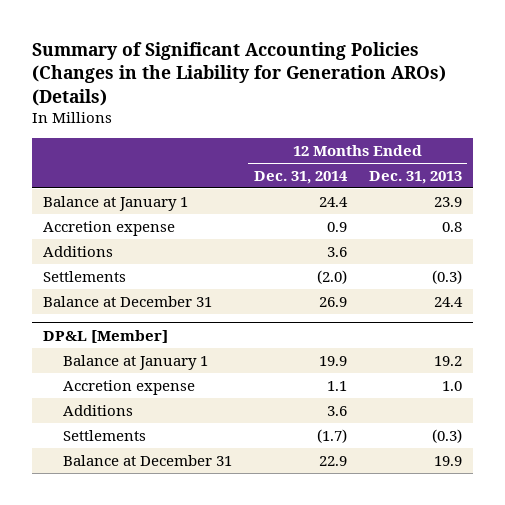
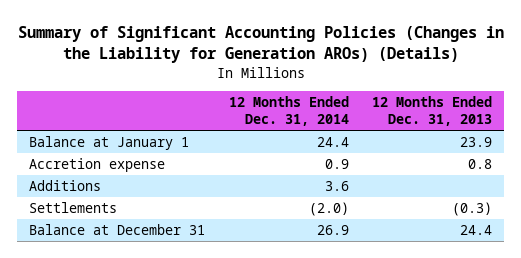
- DP&L [Member]
- Balance at January 1 | 19.9 | 19.2
- Accretion expense | 1.1 | 1.0
- Additions | 3.6 |
- Settlements | (1.7) | (0.3)
- Balance at December 31 | 22.9 | 19.9

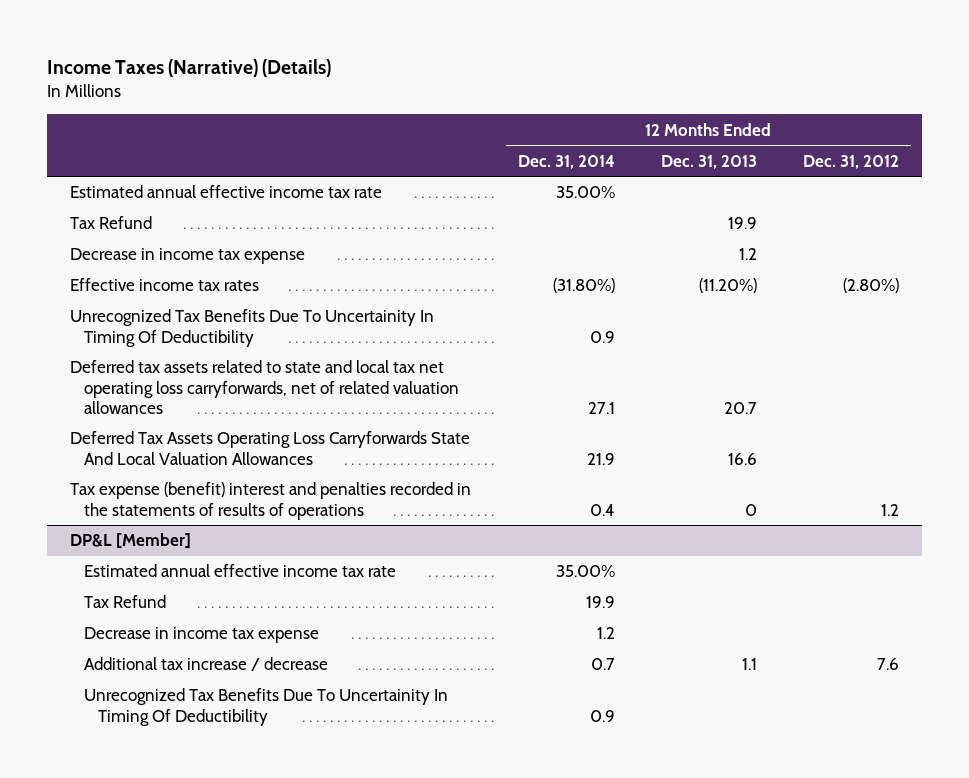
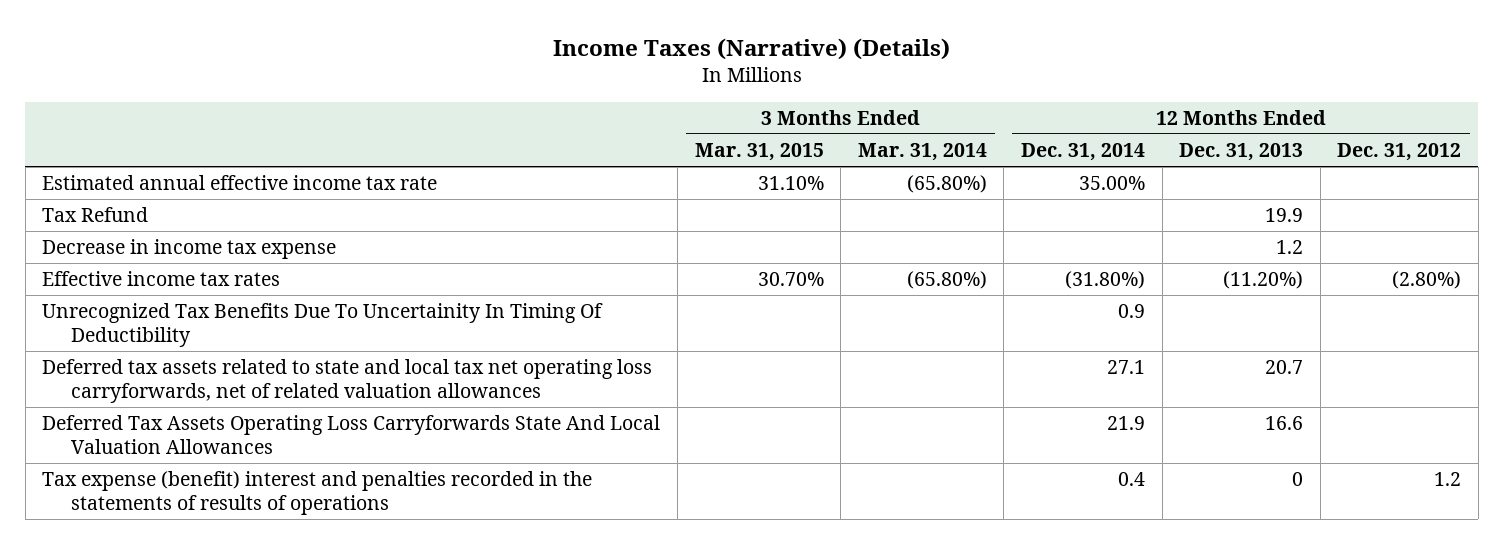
- | 12 Months Ended Dec. 31, 2014 | 12 Months Ended Dec. 31, 2013 | 12 Months Ended Dec. 31, 2012
+ | 3 Months Ended Mar. 31, 2015 | 3 Months Ended Mar. 31, 2014 | 12 Months Ended Dec. 31, 2014 | 12 Months Ended Dec. 31, 2013 | 12 Months Ended Dec. 31, 2012
- DP&L [Member]
- Estimated annual effective income tax rate | 35.00% | |
- Tax Refund | 19.9 | |
- Decrease in income tax expense | 1.2 | |
- Additional tax increase / decrease | 0.7 | 1.1 | 7.6
- Unrecognized Tax Benefits Due To Uncertainity In Timing Of Deductibility | 0.9 | |

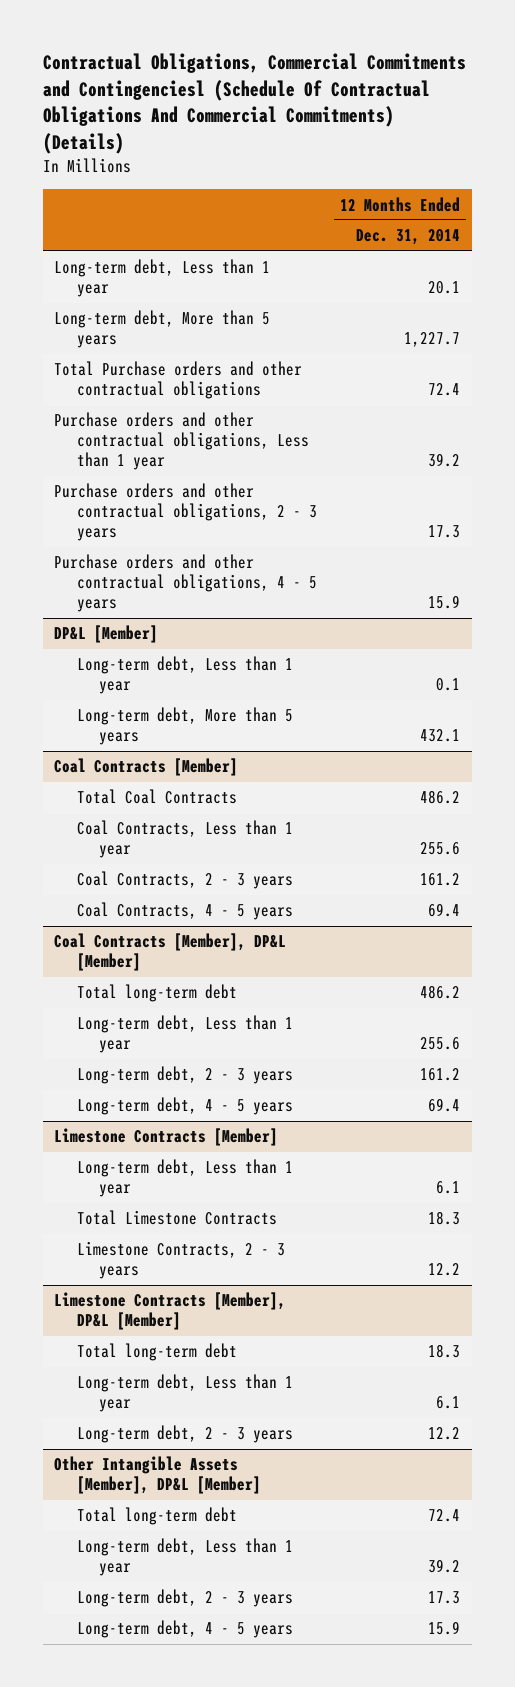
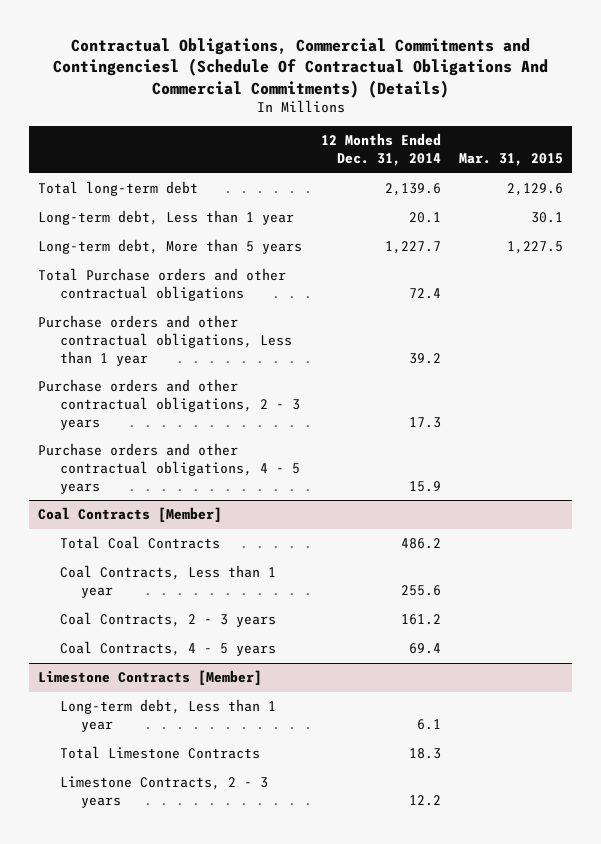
- | 12 Months Ended Dec. 31, 2014
+ | 12 Months Ended Dec. 31, 2014 | Mar. 31, 2015
+ Total long-term debt | 2,139.6 | 2,129.6
- DP&L [Member]
- Long-term debt, Less than 1 year | 0.1
- Long-term debt, More than 5 years | 432.1
- Coal Contracts [Member], DP&L [Member]
- Total long-term debt | 486.2
- Long-term debt, Less than 1 year | 255.6
- Long-term debt, 2 - 3 years | 161.2
- Long-term debt, 4 - 5 years | 69.4
- Limestone Contracts [Member], DP&L [Member]
- Total long-term debt | 18.3
- Long-term debt, Less than 1 year | 6.1
- Long-term debt, 2 - 3 years | 12.2
- Other Intangible Assets [Member], DP&L [Member]
- Total long-term debt | 72.4
- Long-term debt, Less than 1 year | 39.2
- Long-term debt, 2 - 3 years | 17.3
- Long-term debt, 4 - 5 years | 15.9

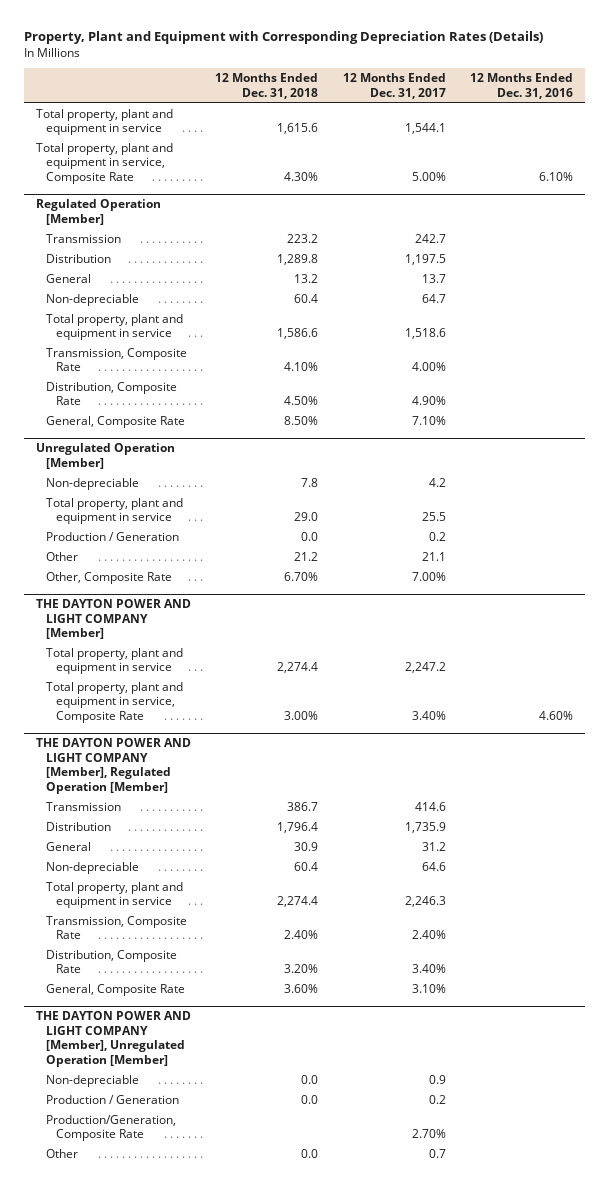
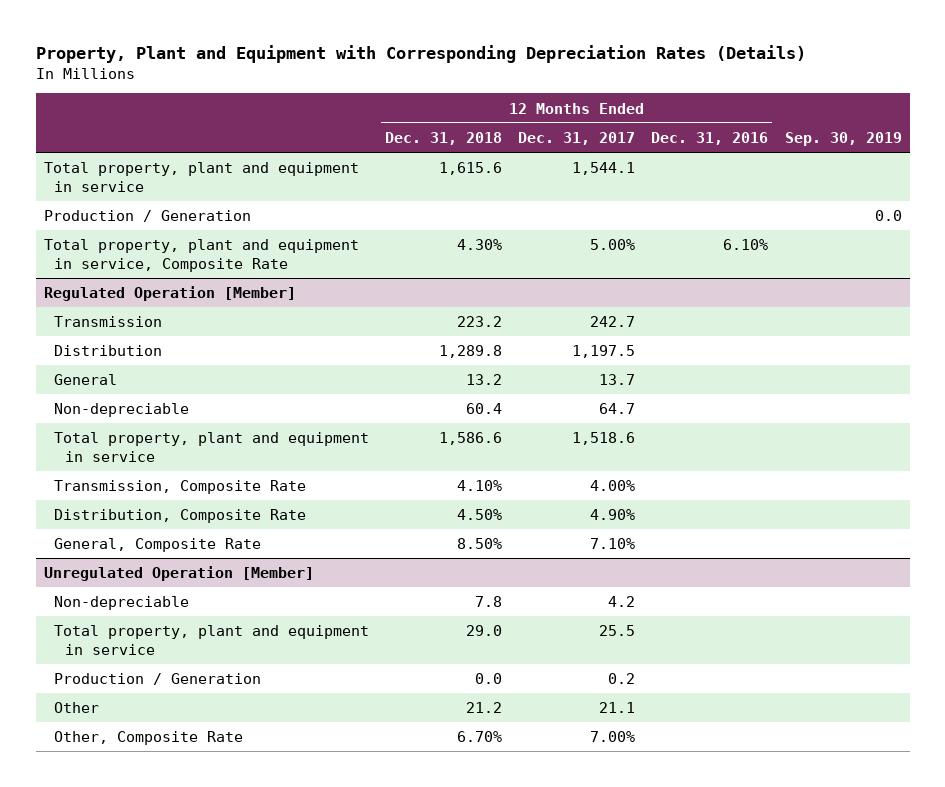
- | 12 Months Ended Dec. 31, 2018 | 12 Months Ended Dec. 31, 2017 | 12 Months Ended Dec. 31, 2016
+ | 12 Months Ended Dec. 31, 2018 | 12 Months Ended Dec. 31, 2017 | 12 Months Ended Dec. 31, 2016 | Sep. 30, 2019
+ Production / Generation | | | | 0.0
- THE DAYTON POWER AND LIGHT COMPANY [Member]
- Total property, plant and equipment in service | 2,274.4 | 2,247.2 |
- Total property, plant and equipment in service, Composite Rate | 3.00% | 3.40% | 4.60%
- THE DAYTON POWER AND LIGHT COMPANY [Member], Regulated Operation [Member]
- Transmission | 386.7 | 414.6 |
- Distribution | 1,796.4 | 1,735.9 |
- General | 30.9 | 31.2 |
- Non-depreciable | 60.4 | 64.6 |
- Total property, plant and equipment in service | 2,274.4 | 2,246.3 |
- Transmission, Composite Rate | 2.40% | 2.40% |
- Distribution, Composite Rate | 3.20% | 3.40% |
- General, Composite Rate | 3.60% | 3.10% |
- THE DAYTON POWER AND LIGHT COMPANY [Member], Unregulated Operation [Member]
- Non-depreciable | 0.0 | 0.9 |
- Production / Generation | 0.0 | 0.2 |
- Production/Generation, Composite Rate | | 2.70% |
- Other | 0.0 | 0.7 |

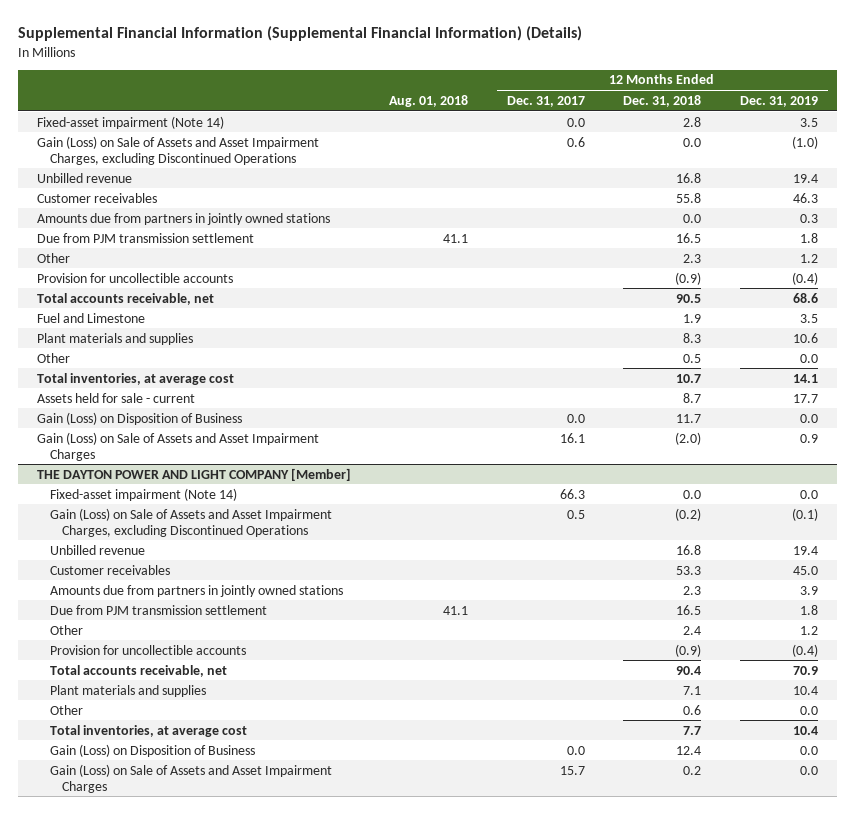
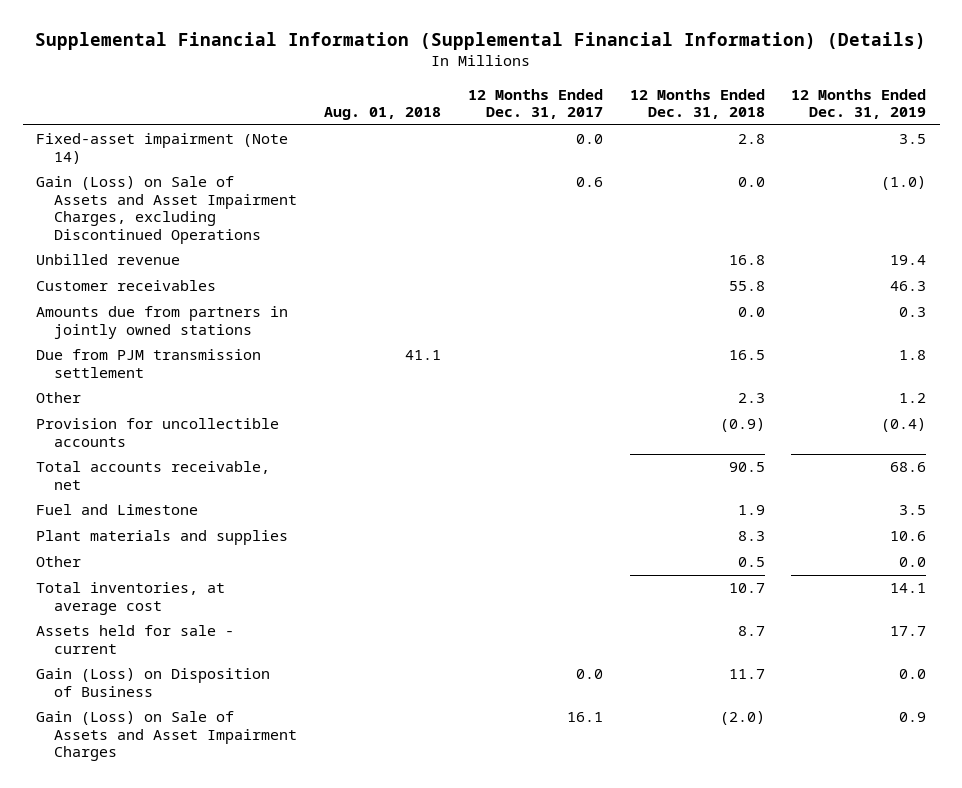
- THE DAYTON POWER AND LIGHT COMPANY [Member]
- Fixed-asset impairment (Note 14) | | 66.3 | 0.0 | 0.0
- Gain (Loss) on Sale of Assets and Asset Impairment Charges, excluding Discontinued Operations | | 0.5 | (0.2) | (0.1)
- Unbilled revenue | | | 16.8 | 19.4
- Customer receivables | | | 53.3 | 45.0
- Amounts due from partners in jointly owned stations | | | 2.3 | 3.9
- Due from PJM transmission settlement | 41.1 | | 16.5 | 1.8
- Other | | | 2.4 | 1.2
- Provision for uncollectible accounts | | | (0.9) | (0.4)
- Total accounts receivable, net | | | 90.4 | 70.9
- Plant materials and supplies | | | 7.1 | 10.4
- Other | | | 0.6 | 0.0
- Total inventories, at average cost | | | 7.7 | 10.4
- Gain (Loss) on Disposition of Business | | 0.0 | 12.4 | 0.0
- Gain (Loss) on Sale of Assets and Asset Impairment Charges | | 15.7 | 0.2 | 0.0

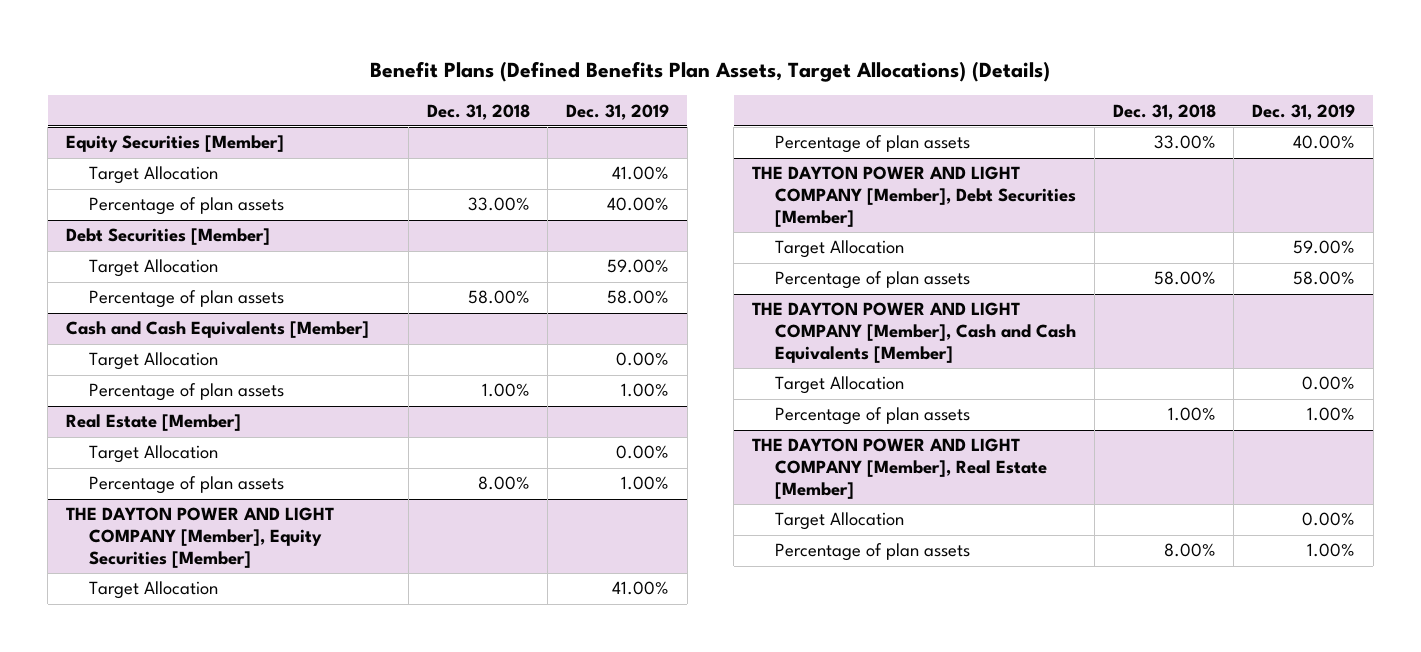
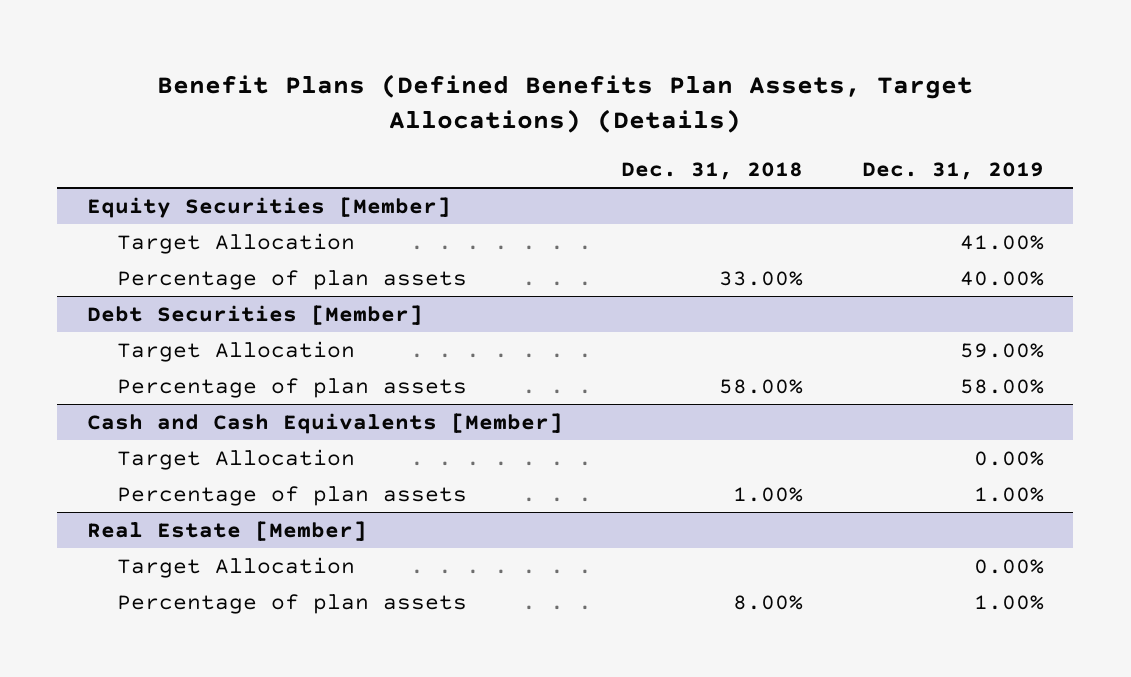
- THE DAYTON POWER AND LIGHT COMPANY [Member], Equity Securities [Member]
- Target Allocation | | 41.00%
- Percentage of plan assets | 33.00% | 40.00%
- THE DAYTON POWER AND LIGHT COMPANY [Member], Debt Securities [Member]
- Target Allocation | | 59.00%
- Percentage of plan assets | 58.00% | 58.00%
- THE DAYTON POWER AND LIGHT COMPANY [Member], Cash and Cash Equivalents [Member]
- Target Allocation | | 0.00%
- Percentage of plan assets | 1.00% | 1.00%
- THE DAYTON POWER AND LIGHT COMPANY [Member], Real Estate [Member]
- Target Allocation | | 0.00%
- Percentage of plan assets | 8.00% | 1.00%

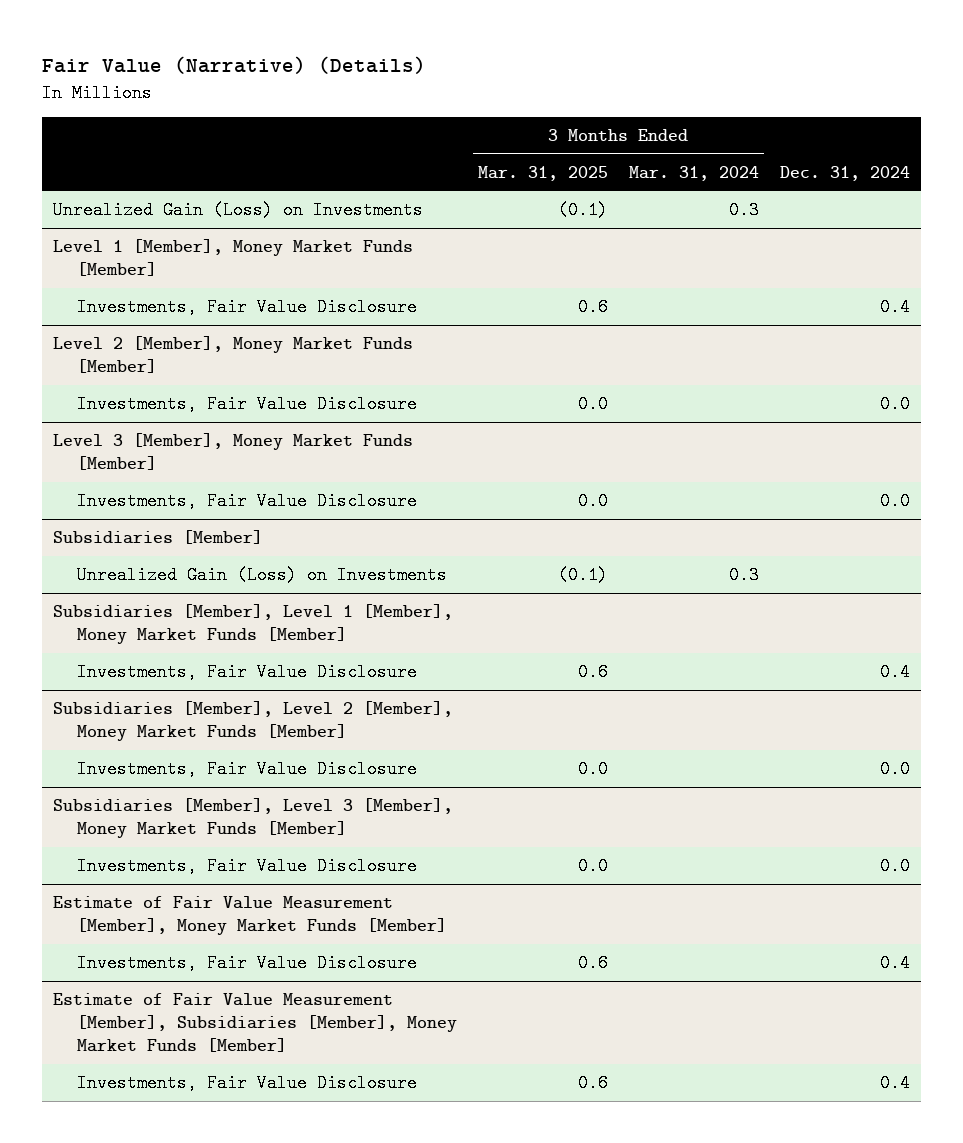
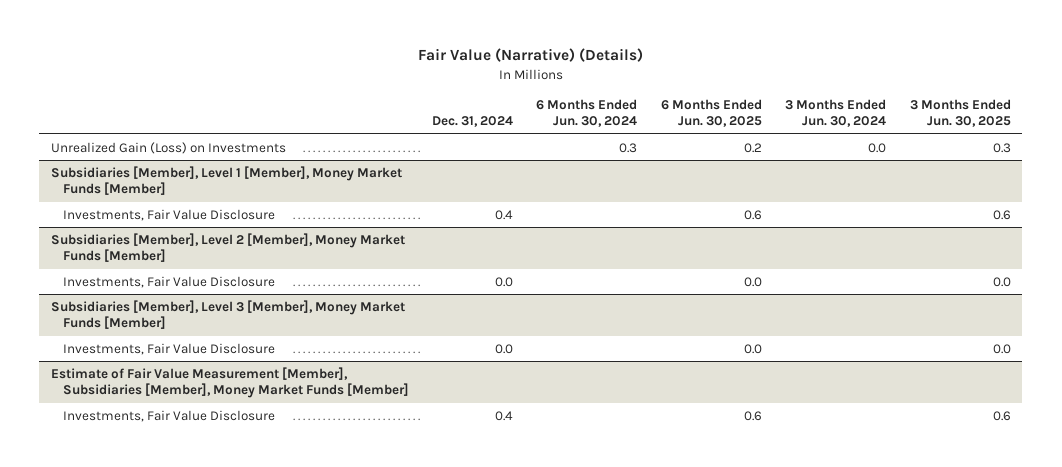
- | 3 Months Ended Mar. 31, 2025 | 3 Months Ended Mar. 31, 2024 | Dec. 31, 2024
+ | Dec. 31, 2024 | 6 Months Ended Jun. 30, 2024 | 6 Months Ended Jun. 30, 2025 | 3 Months Ended Jun. 30, 2024 | 3 Months Ended Jun. 30, 2025
- Level 1 [Member], Money Market Funds [Member]
- Investments, Fair Value Disclosure | 0.6 | | 0.4
- Level 2 [Member], Money Market Funds [Member]
- Investments, Fair Value Disclosure | 0.0 | | 0.0
- Level 3 [Member], Money Market Funds [Member]
- Investments, Fair Value Disclosure | 0.0 | | 0.0
- Subsidiaries [Member]
- Unrealized Gain (Loss) on Investments | (0.1) | 0.3 |
- Estimate of Fair Value Measurement [Member], Money Market Funds [Member]
- Investments, Fair Value Disclosure | 0.6 | | 0.4

